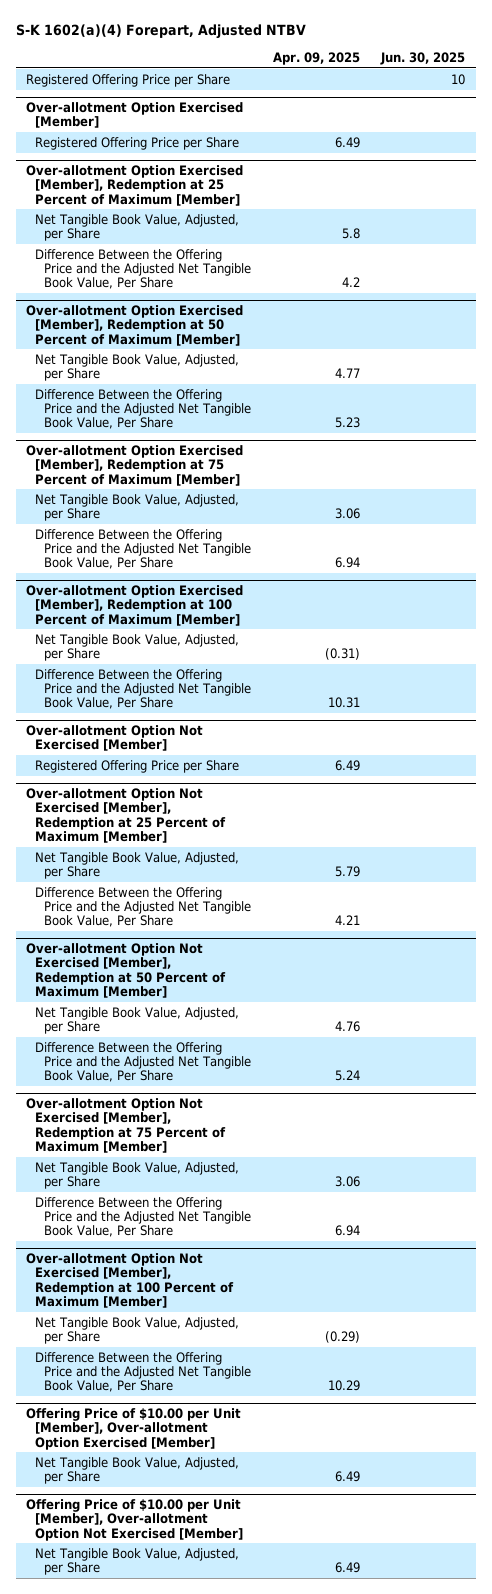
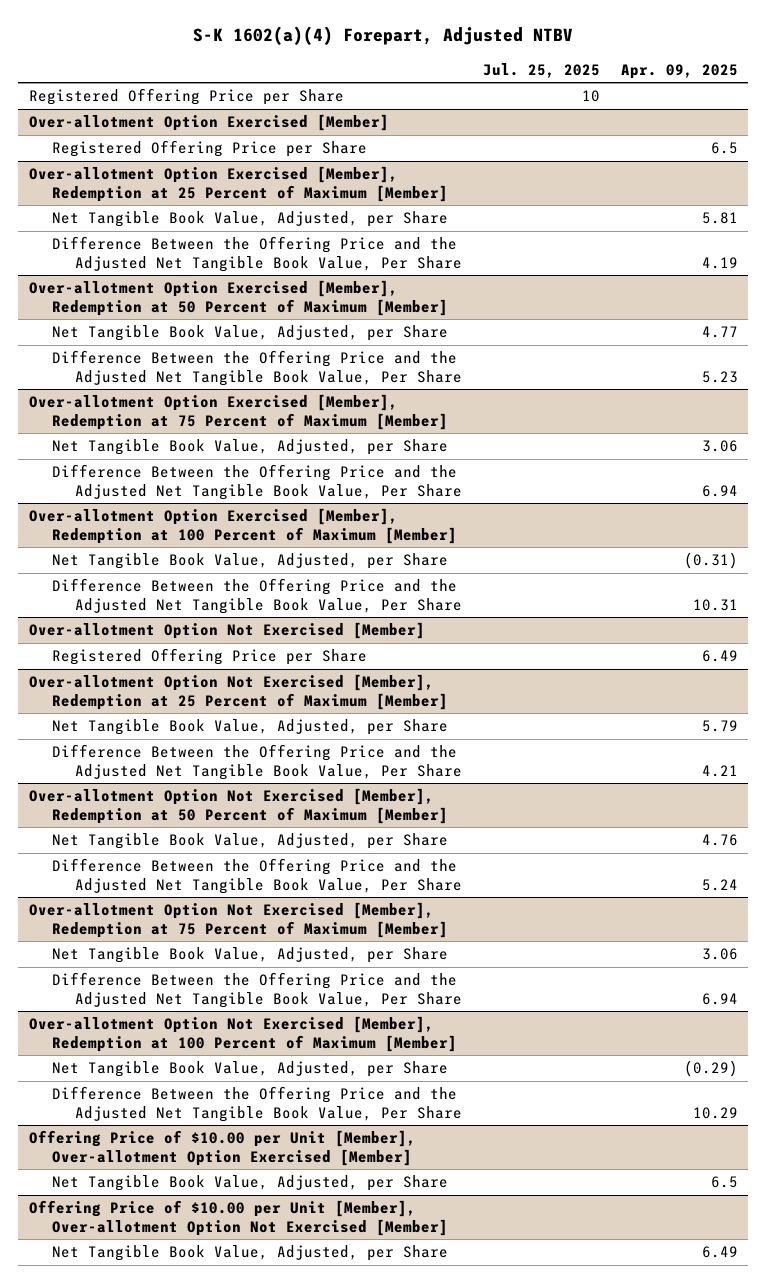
- | Apr. 09, 2025 | Jun. 30, 2025
+ | Jul. 25, 2025 | Apr. 09, 2025
@ Over-allotment Option Exercised [Member]
- Registered Offering Price per Share | 6.49 |
+ Registered Offering Price per Share | | 6.5
@ Over-allotment Option Exercised [Member], Redemption at 25 Percent of Maximum [Member]
- Net Tangible Book Value, Adjusted, per Share | 5.8 |
- Difference Between the Offering Price and the Adjusted Net Tangible Book Value, Per Share | 4.2 |
+ Net Tangible Book Value, Adjusted, per Share | | 5.81
+ Difference Between the Offering Price and the Adjusted Net Tangible Book Value, Per Share | | 4.19
@ Offering Price of $10.00 per Unit [Member], Over-allotment Option Exercised [Member]
- Net Tangible Book Value, Adjusted, per Share | 6.49 |
+ Net Tangible Book Value, Adjusted, per Share | | 6.5

